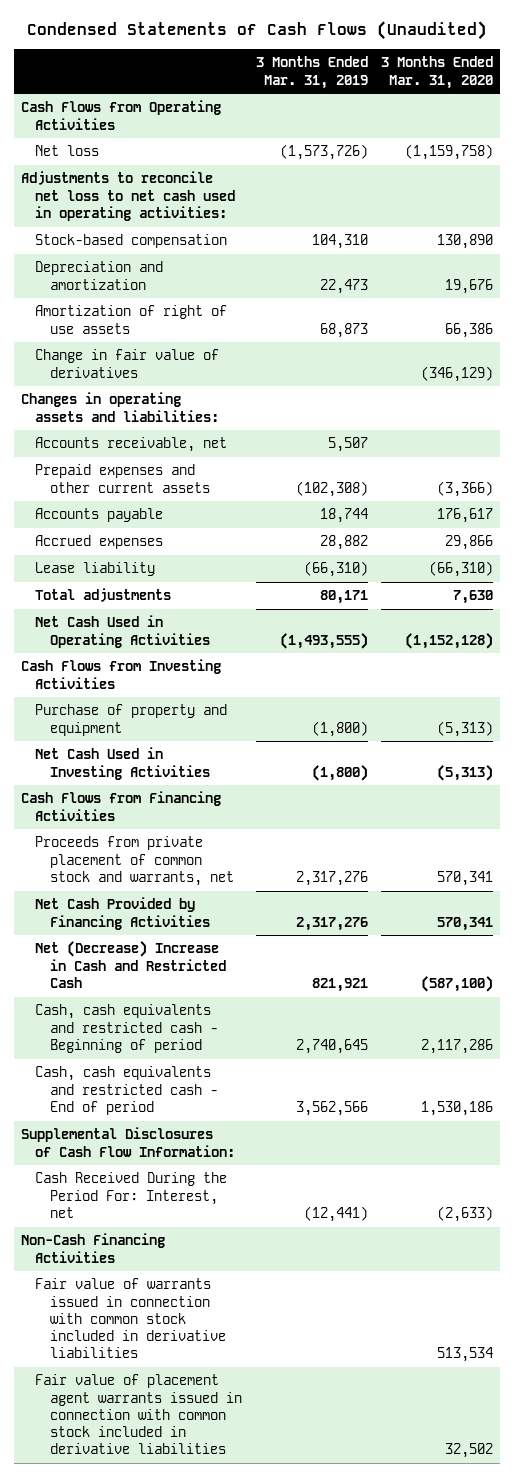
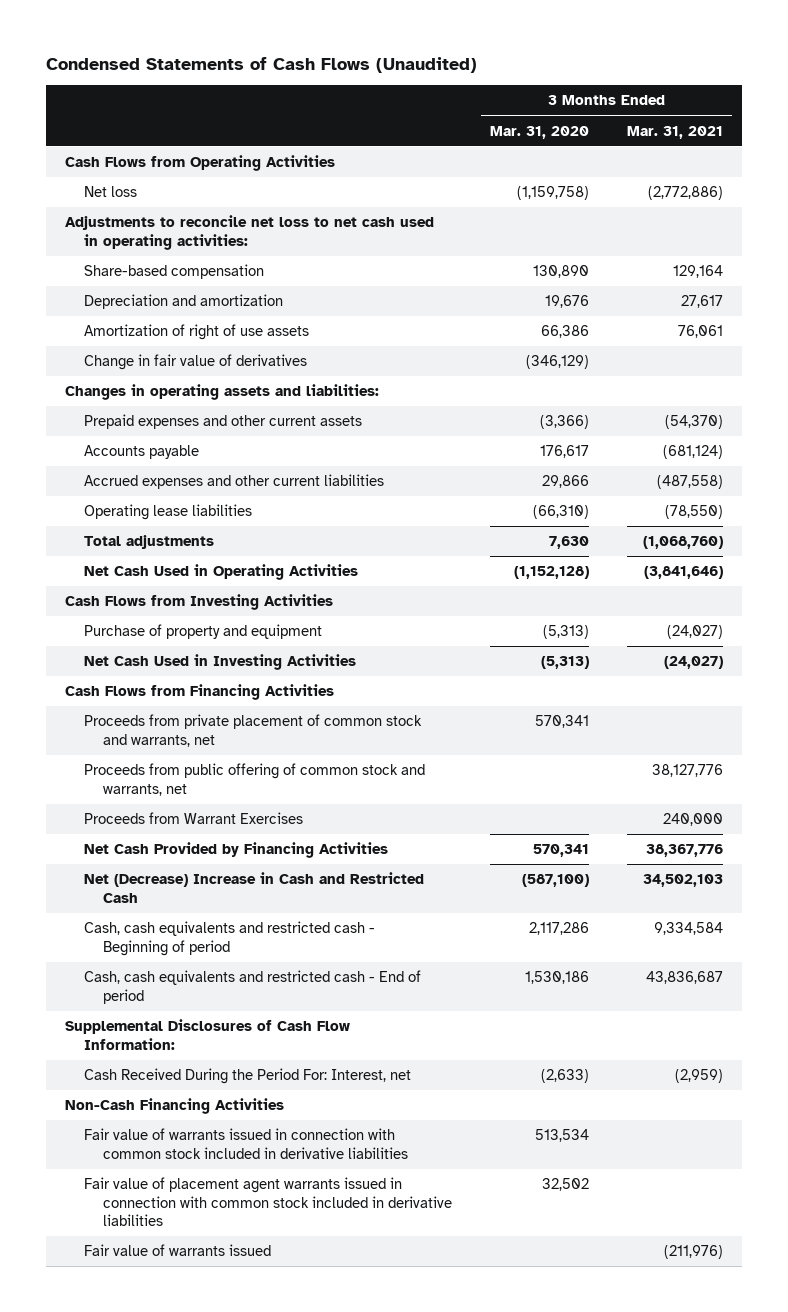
- | 3 Months Ended Mar. 31, 2019 | 3 Months Ended Mar. 31, 2020
+ | 3 Months Ended Mar. 31, 2020 | 3 Months Ended Mar. 31, 2021
- Stock-based compensation | 104,310 | 130,890
+ Share-based compensation | 130,890 | 129,164
- Accounts receivable, net | 5,507 |
- Accrued expenses | 28,882 | 29,866
- Lease liability | (66,310) | (66,310)
+ Accrued expenses and other current liabilities | 29,866 | (487,558)
+ Operating lease liabilities | (66,310) | (78,550)
+ Proceeds from public offering of common stock and warrants, net | | 38,127,776
+ Proceeds from Warrant Exercises | | 240,000
+ Fair value of warrants issued | | (211,976)

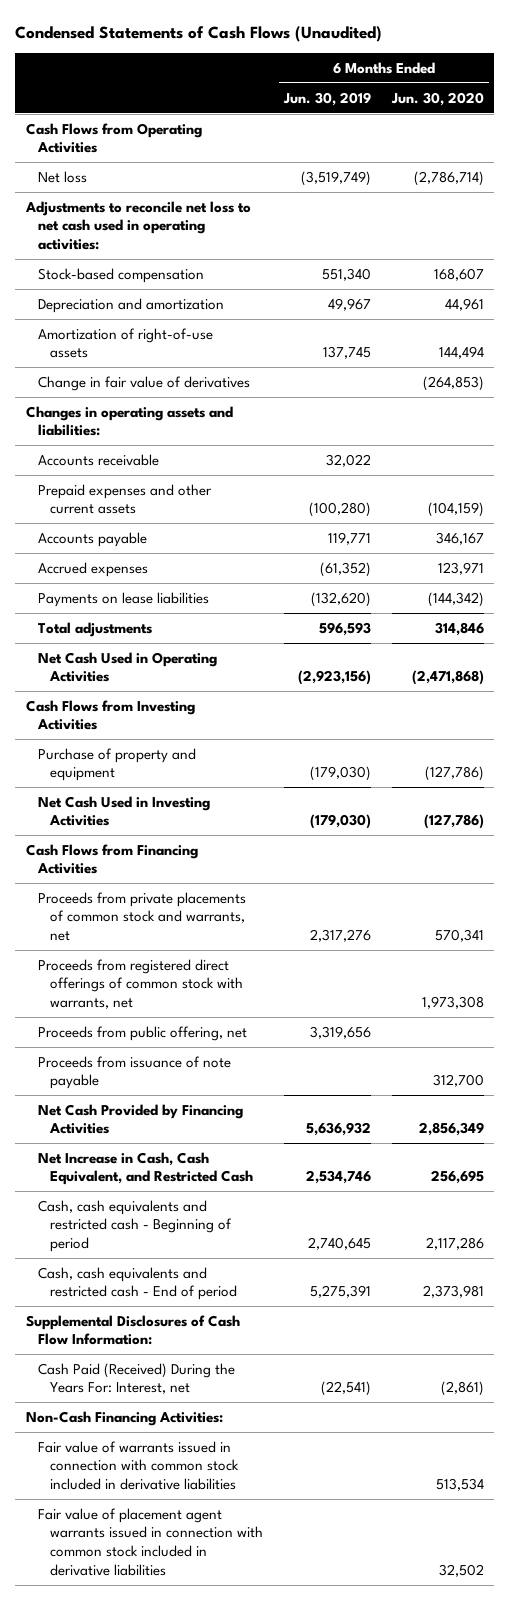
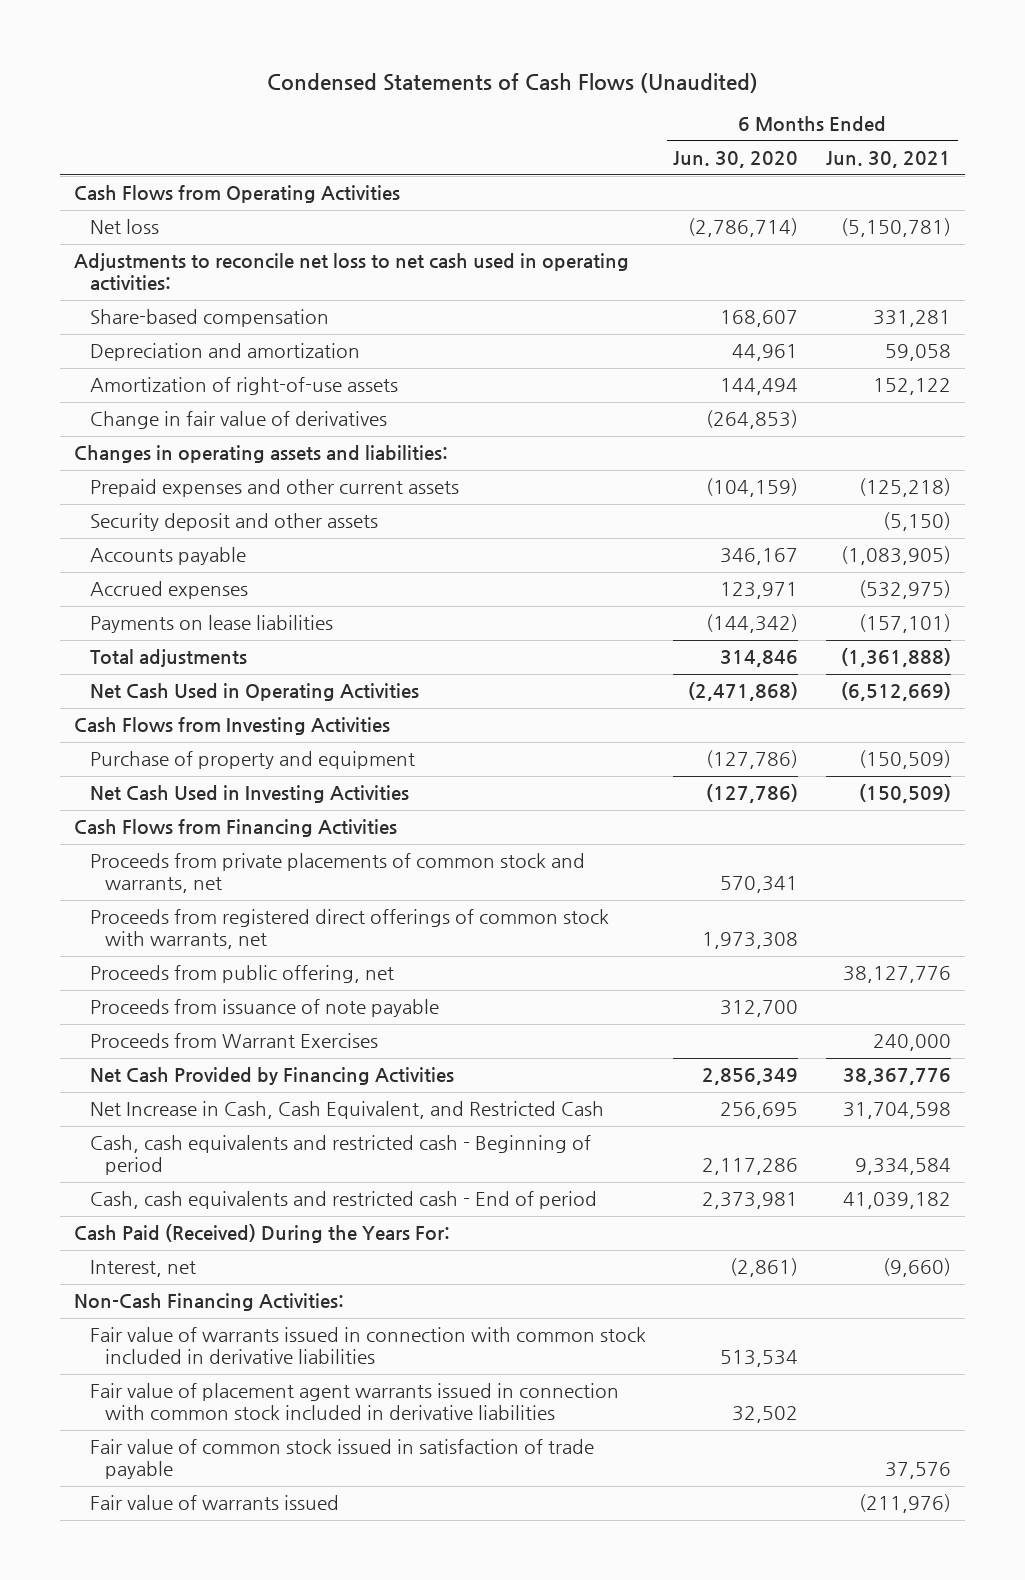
- | 6 Months Ended Jun. 30, 2019 | 6 Months Ended Jun. 30, 2020
+ | 6 Months Ended Jun. 30, 2020 | 6 Months Ended Jun. 30, 2021
- Stock-based compensation | 551,340 | 168,607
+ Share-based compensation | 168,607 | 331,281
- Accounts receivable | 32,022 |
+ Security deposit and other assets | | (5,150)
+ Proceeds from Warrant Exercises | | 240,000
- Supplemental Disclosures of Cash Flow Information:
- Cash Paid (Received) During the Years For: Interest, net | (22,541) | (2,861)
+ Cash Paid (Received) During the Years For:
+ Interest, net | (2,861) | (9,660)
+ Fair value of common stock issued in satisfaction of trade payable | | 37,576
+ Fair value of warrants issued | | (211,976)

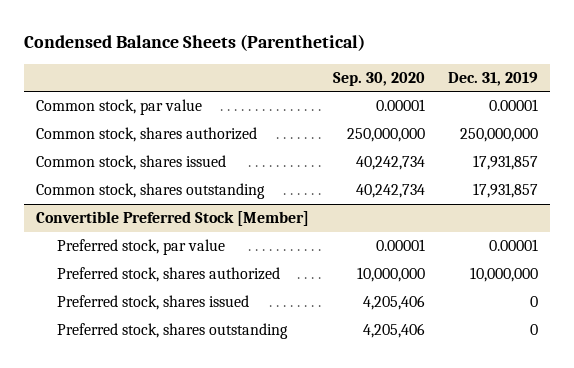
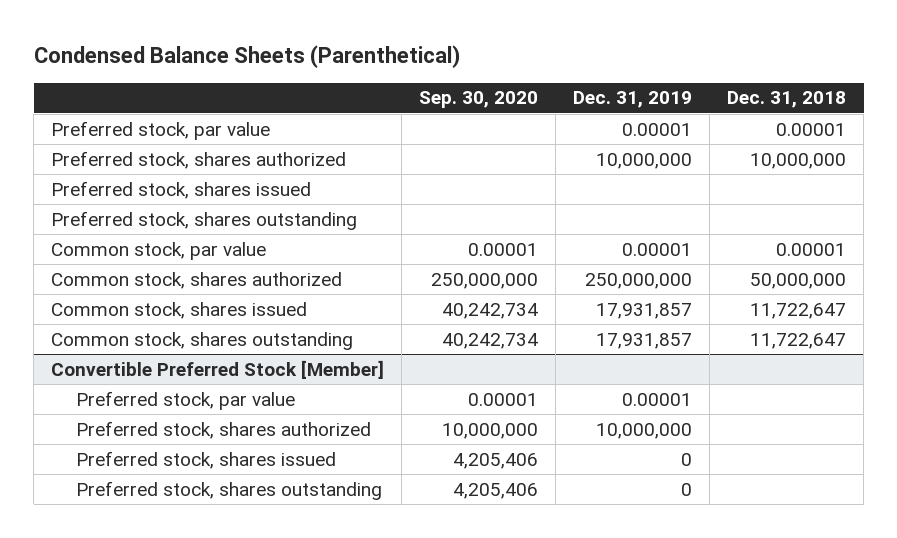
- | Sep. 30, 2020 | Dec. 31, 2019
+ | Sep. 30, 2020 | Dec. 31, 2019 | Dec. 31, 2018
+ Preferred stock, par value | | 0.00001 | 0.00001
+ Preferred stock, shares authorized | | 10,000,000 | 10,000,000
+ Preferred stock, shares issued
+ Preferred stock, shares outstanding

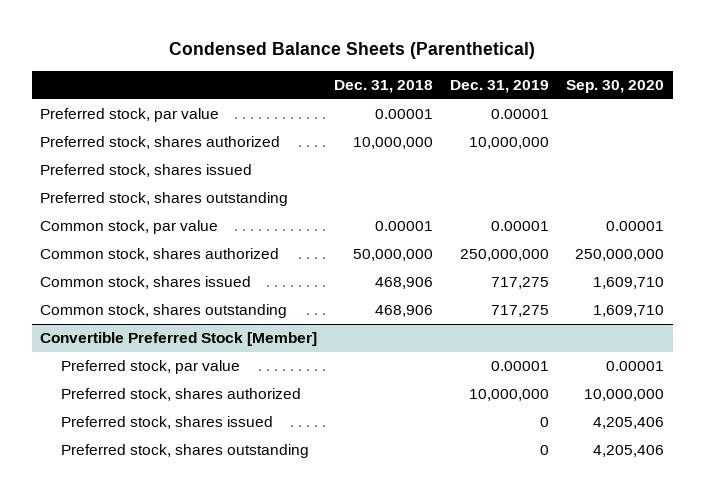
- | Sep. 30, 2020 | Dec. 31, 2019 | Dec. 31, 2018
+ | Dec. 31, 2018 | Dec. 31, 2019 | Sep. 30, 2020
- Common stock, shares issued | 40,242,734 | 17,931,857 | 11,722,647
- Common stock, shares outstanding | 40,242,734 | 17,931,857 | 11,722,647
+ Common stock, shares issued | 468,906 | 717,275 | 1,609,710
+ Common stock, shares outstanding | 468,906 | 717,275 | 1,609,710

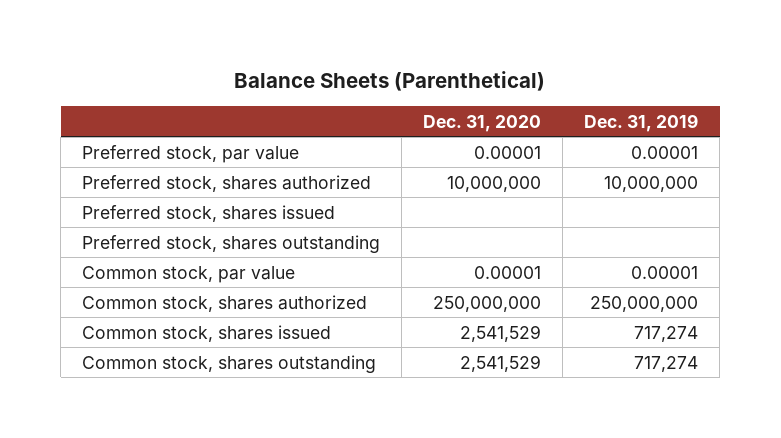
- Condensed Balance Sheets (Parenthetical)
+ Balance Sheets (Parenthetical)
- | Dec. 31, 2018 | Dec. 31, 2019 | Sep. 30, 2020
+ | Dec. 31, 2020 | Dec. 31, 2019
- Common stock, shares issued | 468,906 | 717,275 | 1,609,710
- Common stock, shares outstanding | 468,906 | 717,275 | 1,609,710
- Convertible Preferred Stock [Member]
- Preferred stock, par value | | 0.00001 | 0.00001
- Preferred stock, shares authorized | | 10,000,000 | 10,000,000
- Preferred stock, shares issued | | 0 | 4,205,406
- Preferred stock, shares outstanding | | 0 | 4,205,406
+ Common stock, shares issued | 2,541,529 | 717,274
+ Common stock, shares outstanding | 2,541,529 | 717,274

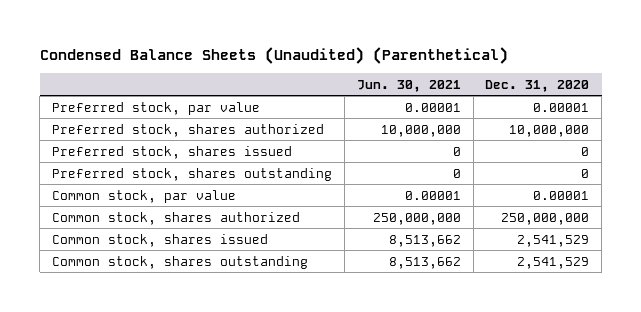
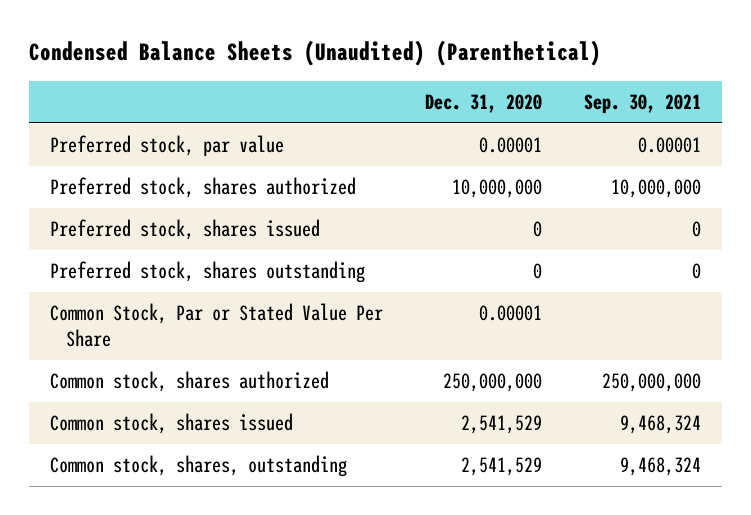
- | Jun. 30, 2021 | Dec. 31, 2020
+ | Dec. 31, 2020 | Sep. 30, 2021
- Common stock, par value | 0.00001 | 0.00001
+ Common Stock, Par or Stated Value Per Share | 0.00001 |
- Common stock, shares outstanding | 8,513,662 | 2,541,529
+ Common stock, shares, outstanding | 2,541,529 | 9,468,324

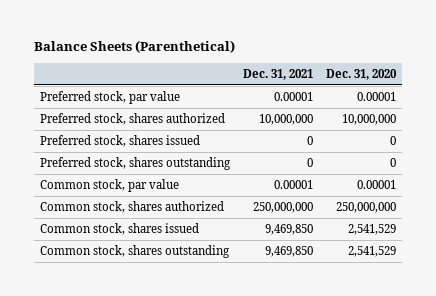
- Condensed Balance Sheets (Unaudited) (Parenthetical)
+ Balance Sheets (Parenthetical)
- | Dec. 31, 2020 | Sep. 30, 2021
+ | Dec. 31, 2021 | Dec. 31, 2020
- Common Stock, Par or Stated Value Per Share | 0.00001 |
+ Common stock, par value | 0.00001 | 0.00001
- Common stock, shares, outstanding | 2,541,529 | 9,468,324
+ Common stock, shares outstanding | 9,469,850 | 2,541,529

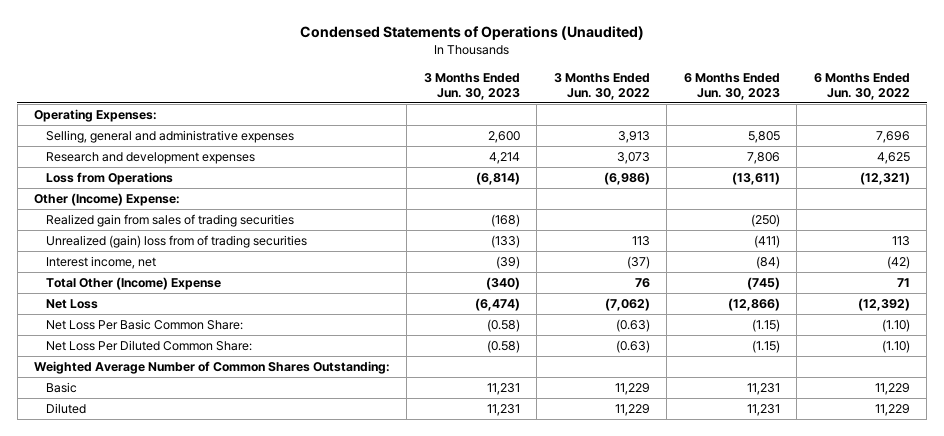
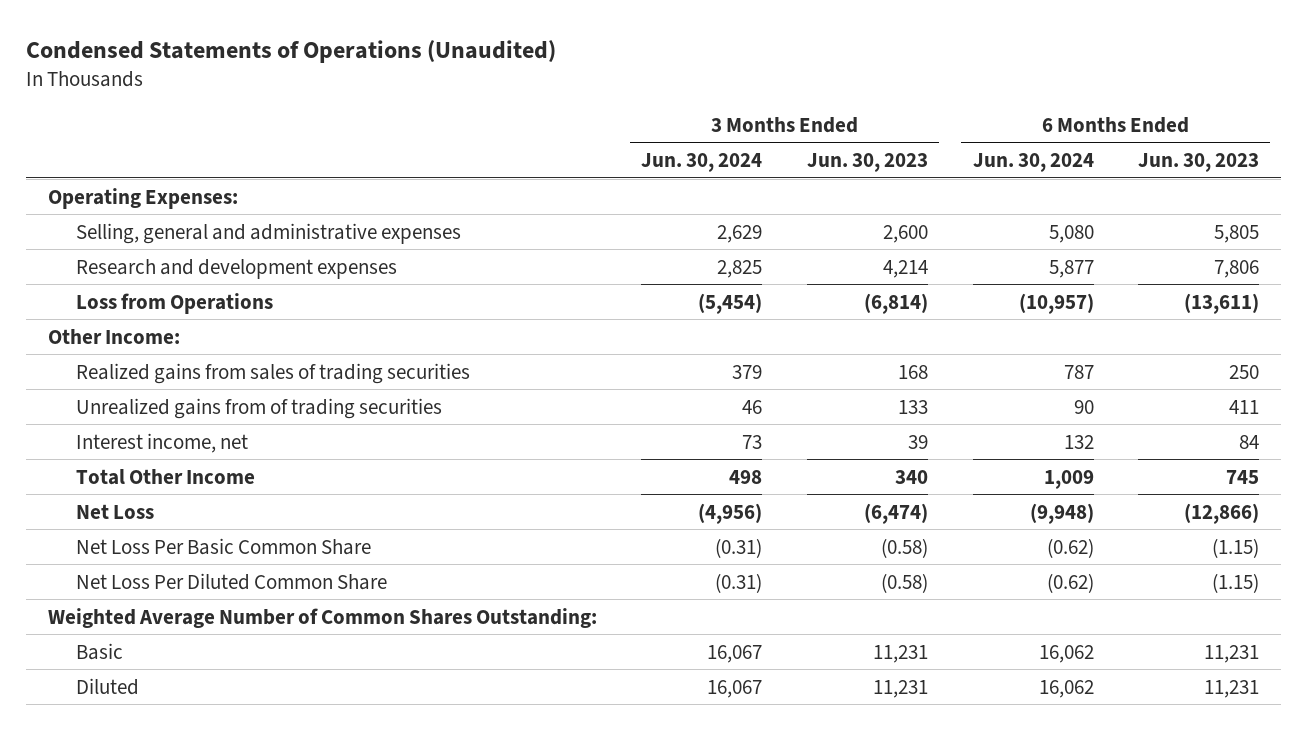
- | 3 Months Ended Jun. 30, 2023 | 3 Months Ended Jun. 30, 2022 | 6 Months Ended Jun. 30, 2023 | 6 Months Ended Jun. 30, 2022
+ | 3 Months Ended Jun. 30, 2024 | 3 Months Ended Jun. 30, 2023 | 6 Months Ended Jun. 30, 2024 | 6 Months Ended Jun. 30, 2023
- Other (Income) Expense:
- Realized gain from sales of trading securities | (168) | | (250) |
- Unrealized (gain) loss from of trading securities | (133) | 113 | (411) | 113
- Interest income, net | (39) | (37) | (84) | (42)
- Total Other (Income) Expense | (340) | 76 | (745) | 71
+ Other Income:
+ Realized gains from sales of trading securities | 379 | 168 | 787 | 250
+ Unrealized gains from of trading securities | 46 | 133 | 90 | 411
+ Interest income, net | 73 | 39 | 132 | 84
+ Total Other Income | 498 | 340 | 1,009 | 745
- Net Loss Per Basic Common Share: | (0.58) | (0.63) | (1.15) | (1.10)
- Net Loss Per Diluted Common Share: | (0.58) | (0.63) | (1.15) | (1.10)
+ Net Loss Per Basic Common Share | (0.31) | (0.58) | (0.62) | (1.15)
+ Net Loss Per Diluted Common Share | (0.31) | (0.58) | (0.62) | (1.15)

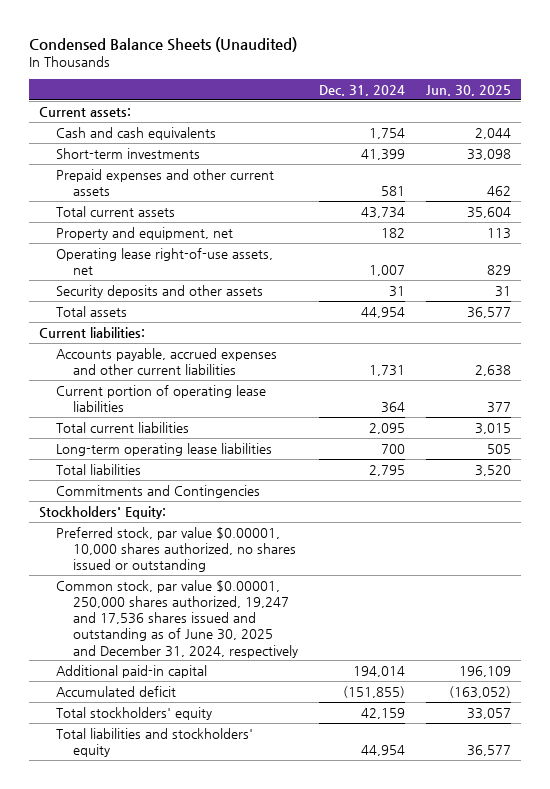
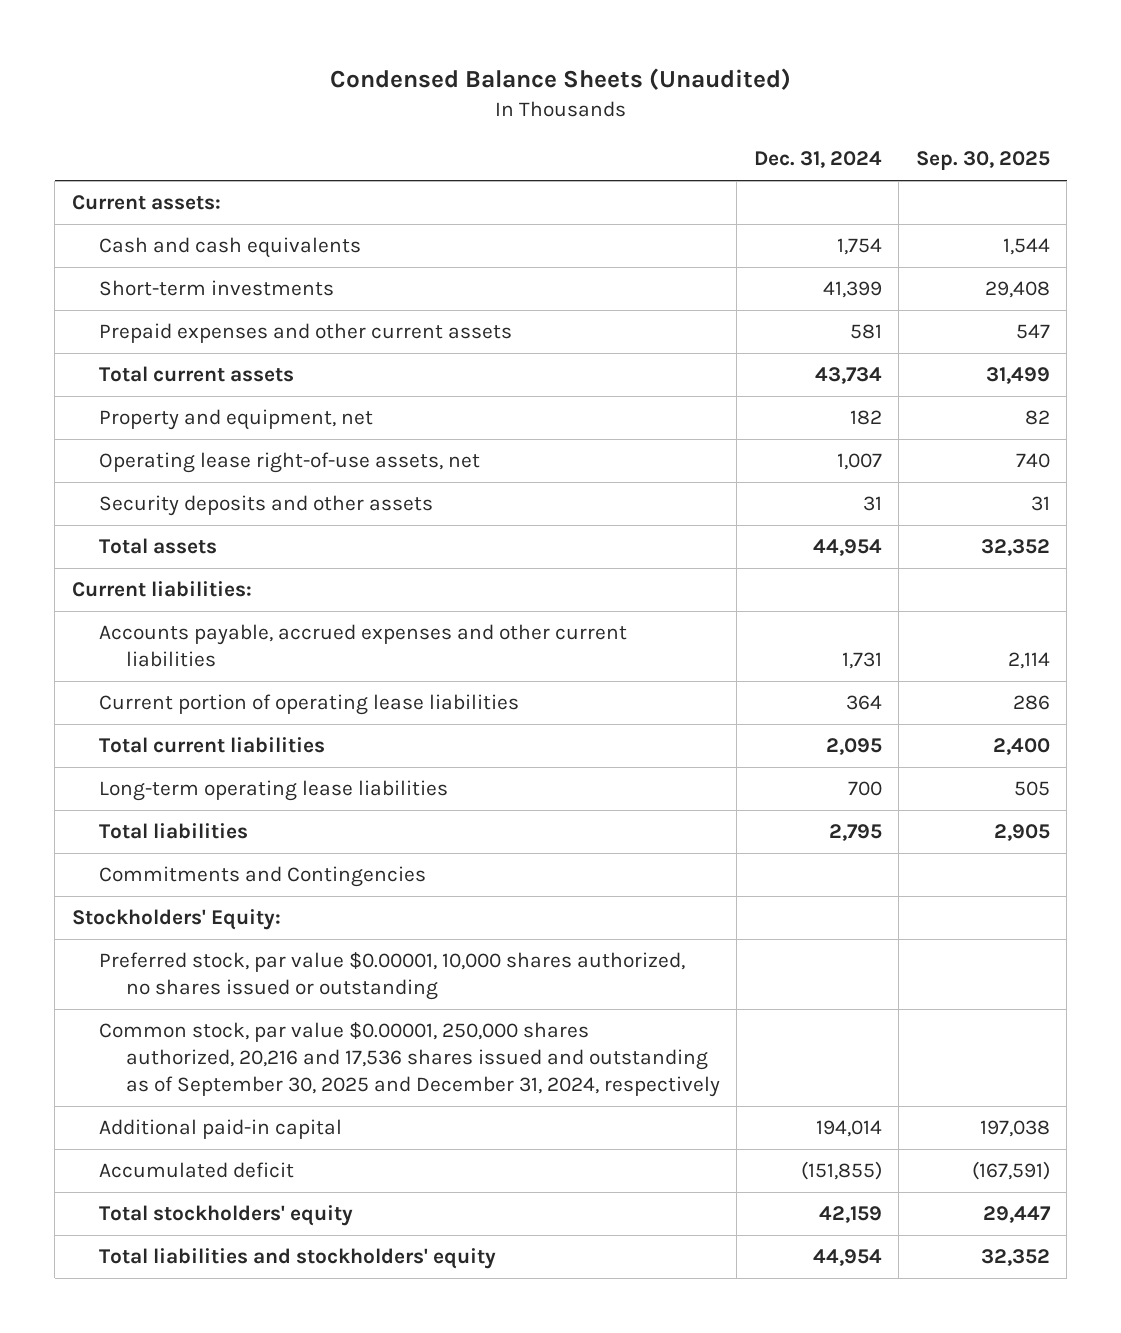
- | Dec. 31, 2024 | Jun. 30, 2025
+ | Dec. 31, 2024 | Sep. 30, 2025
- Common stock, par value $0.00001, 250,000 shares authorized, 19,247 and 17,536 shares issued and outstanding as of June 30, 2025 and December 31, 2024, respectively
+ Common stock, par value $0.00001, 250,000 shares authorized, 20,216 and 17,536 shares issued and outstanding as of September 30, 2025 and December 31, 2024, respectively

